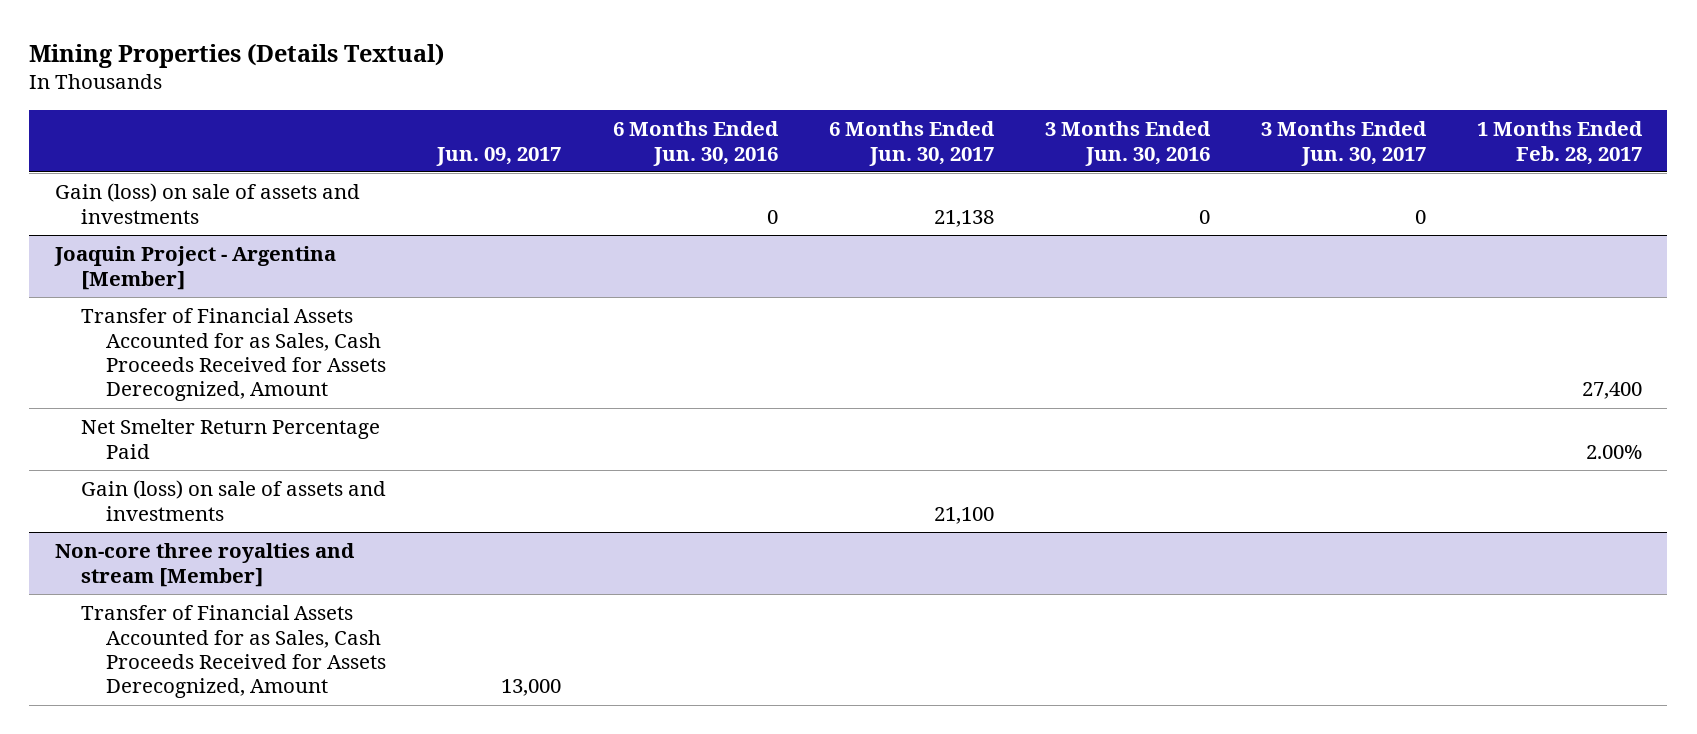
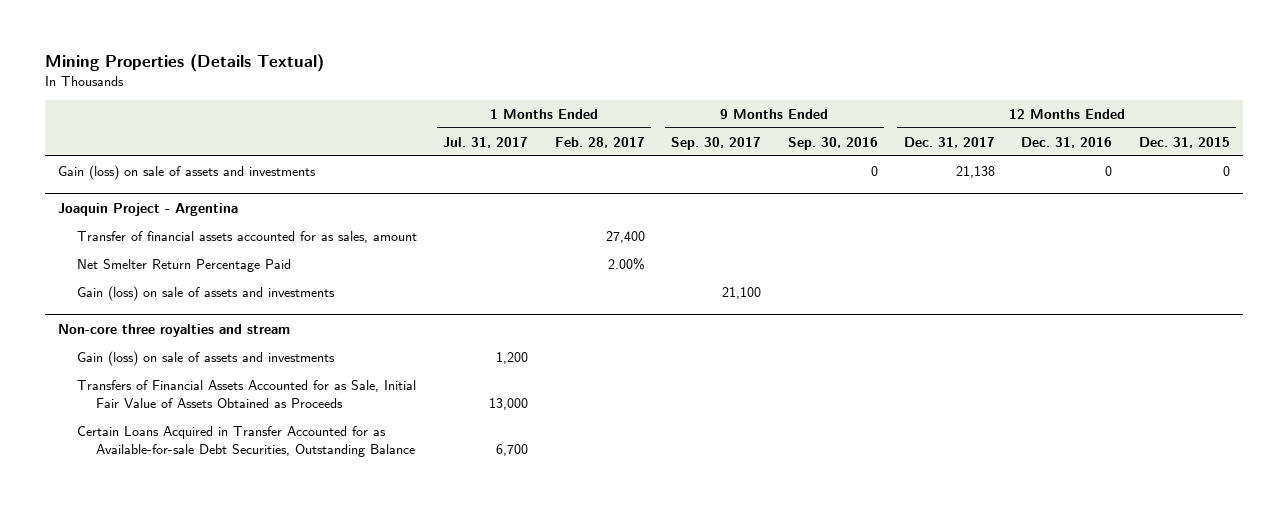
- | Jun. 09, 2017 | 6 Months Ended Jun. 30, 2016 | 6 Months Ended Jun. 30, 2017 | 3 Months Ended Jun. 30, 2016 | 3 Months Ended Jun. 30, 2017 | 1 Months Ended Feb. 28, 2017
+ | 1 Months Ended Jul. 31, 2017 | 1 Months Ended Feb. 28, 2017 | 9 Months Ended Sep. 30, 2017 | 9 Months Ended Sep. 30, 2016 | 12 Months Ended Dec. 31, 2017 | 12 Months Ended Dec. 31, 2016 | 12 Months Ended Dec. 31, 2015
- Joaquin Project - Argentina [Member]
- Transfer of Financial Assets Accounted for as Sales, Cash Proceeds Received for Assets Derecognized, Amount | | | | | | 27,400
+ Joaquin Project - Argentina
+ Transfer of financial assets accounted for as sales, amount | | 27,400 | | | | |
- Non-core three royalties and stream [Member]
- Transfer of Financial Assets Accounted for as Sales, Cash Proceeds Received for Assets Derecognized, Amount | 13,000 | | | | |
+ Non-core three royalties and stream
+ Gain (loss) on sale of assets and investments | 1,200 | | | | | |
+ Transfers of Financial Assets Accounted for as Sale, Initial Fair Value of Assets Obtained as Proceeds | 13,000 | | | | | |
+ Certain Loans Acquired in Transfer Accounted for as Available-for-sale Debt Securities, Outstanding Balance | 6,700 | | | | | |

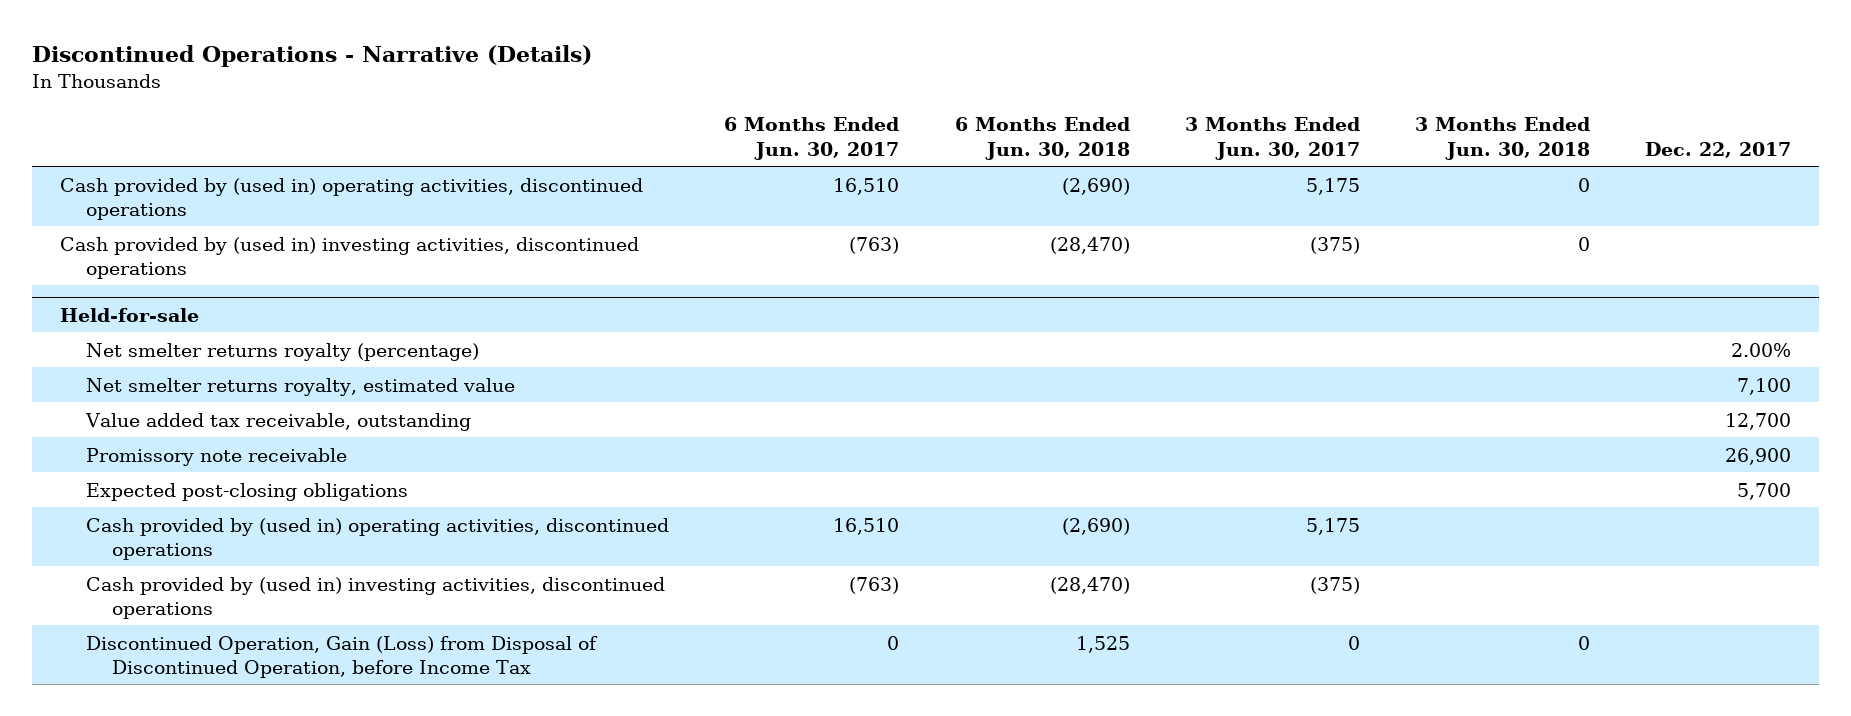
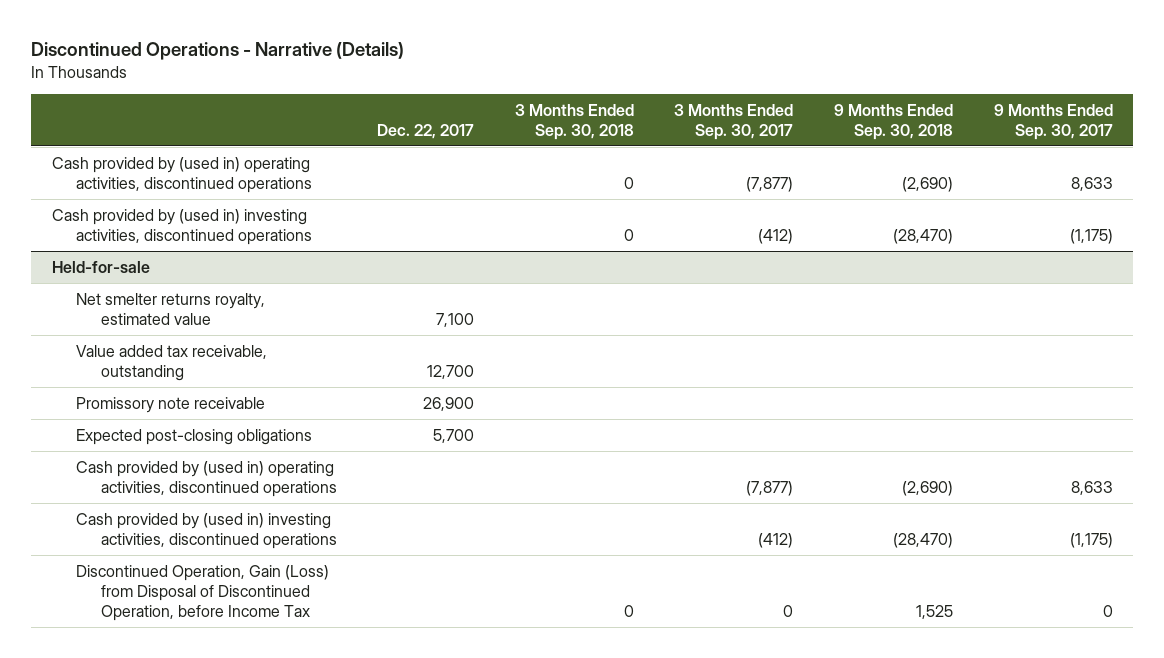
- | 6 Months Ended Jun. 30, 2017 | 6 Months Ended Jun. 30, 2018 | 3 Months Ended Jun. 30, 2017 | 3 Months Ended Jun. 30, 2018 | Dec. 22, 2017
+ | Dec. 22, 2017 | 3 Months Ended Sep. 30, 2018 | 3 Months Ended Sep. 30, 2017 | 9 Months Ended Sep. 30, 2018 | 9 Months Ended Sep. 30, 2017
@ Held-for-sale
- Net smelter returns royalty (percentage) | | | | | 2.00%

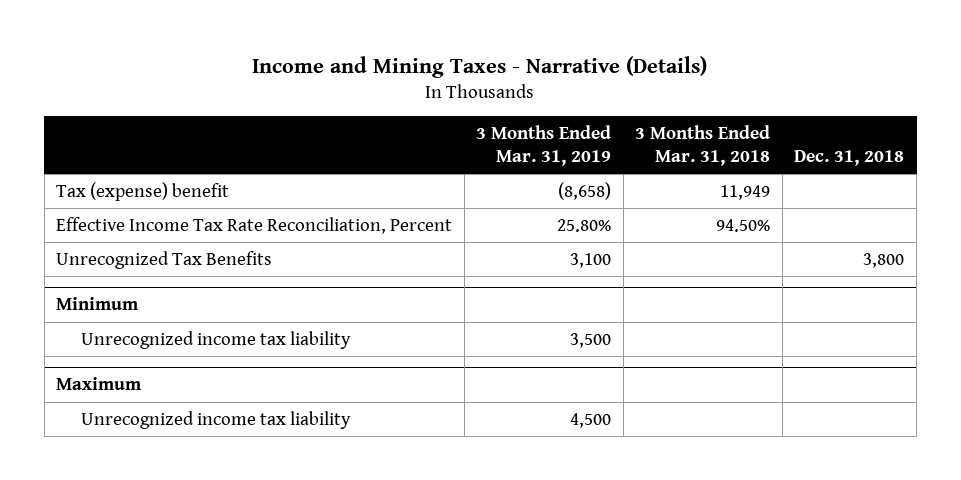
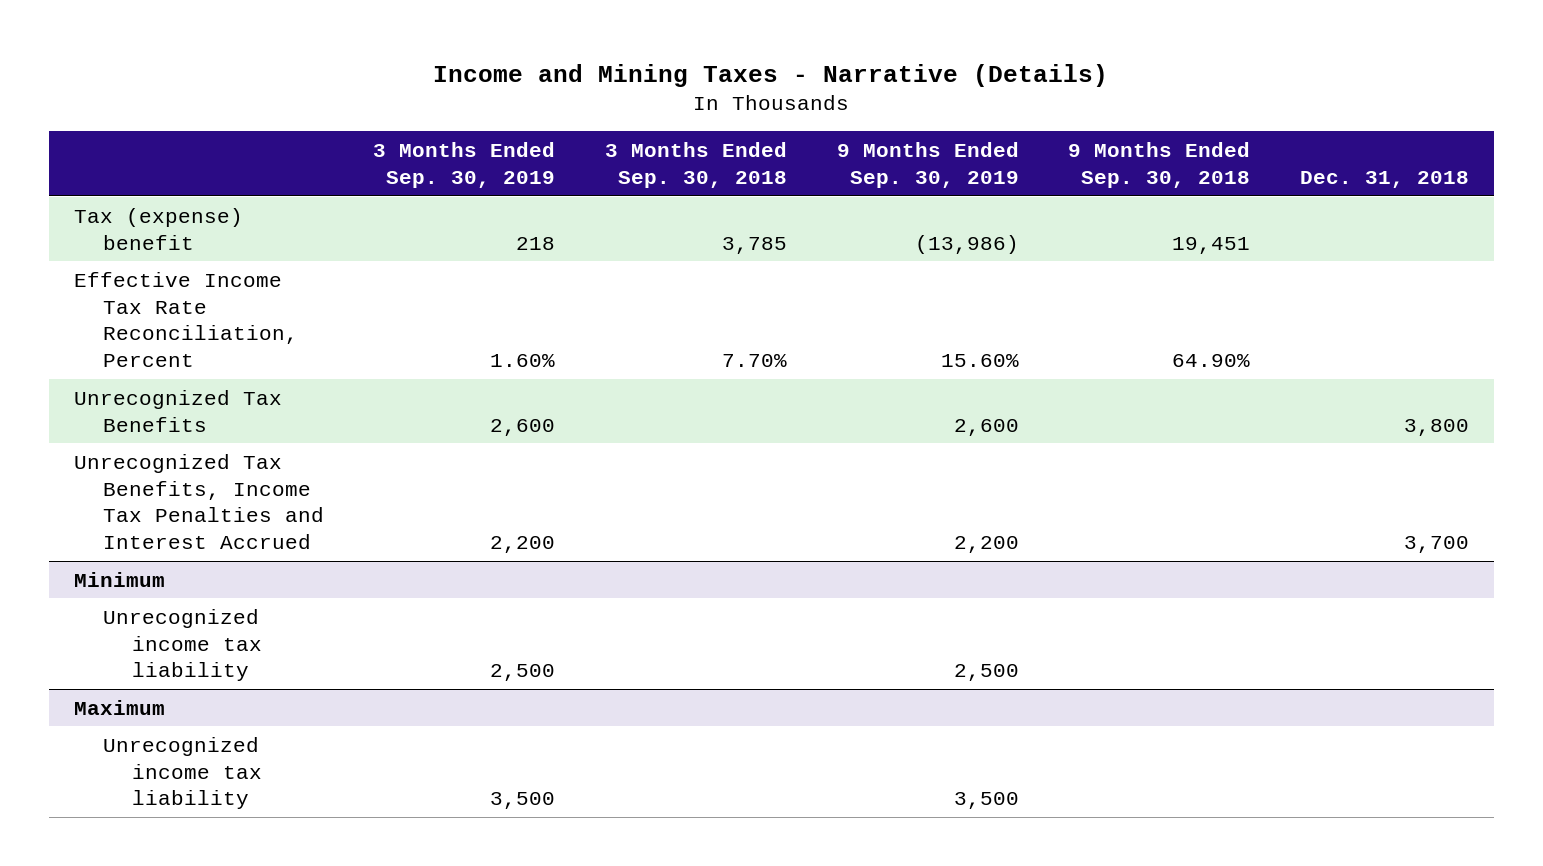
- | 3 Months Ended Mar. 31, 2019 | 3 Months Ended Mar. 31, 2018 | Dec. 31, 2018
+ | 3 Months Ended Sep. 30, 2019 | 3 Months Ended Sep. 30, 2018 | 9 Months Ended Sep. 30, 2019 | 9 Months Ended Sep. 30, 2018 | Dec. 31, 2018
+ Unrecognized Tax Benefits, Income Tax Penalties and Interest Accrued | 2,200 | | 2,200 | | 3,700

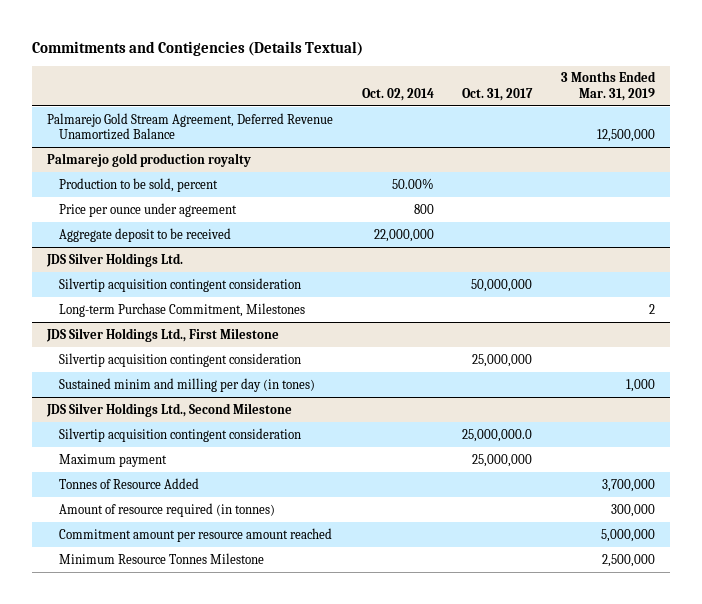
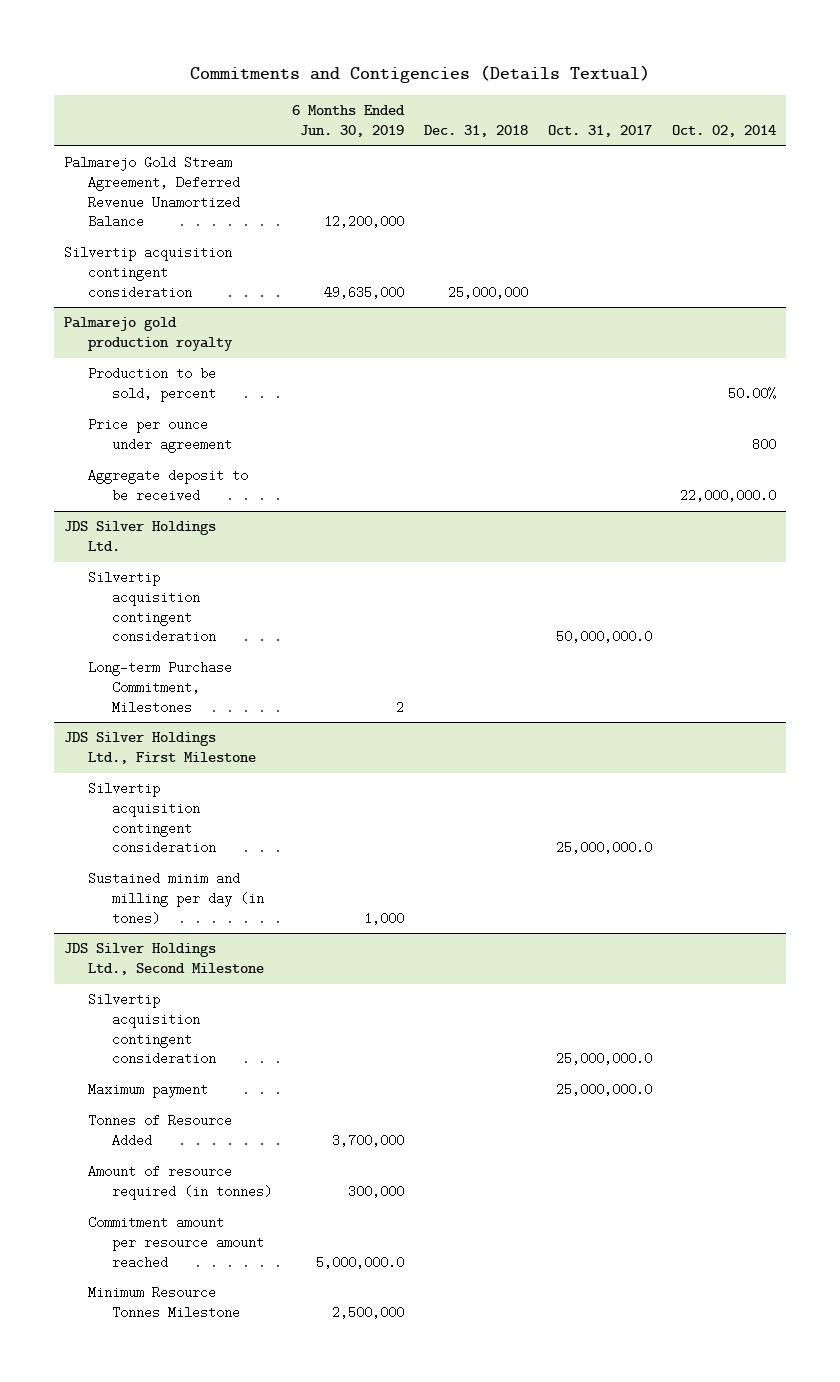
- | Oct. 02, 2014 | Oct. 31, 2017 | 3 Months Ended Mar. 31, 2019
+ | 6 Months Ended Jun. 30, 2019 | Dec. 31, 2018 | Oct. 31, 2017 | Oct. 02, 2014
+ Silvertip acquisition contingent consideration | 49,635,000 | 25,000,000 | |
@ Palmarejo gold production royalty
- Aggregate deposit to be received | 22,000,000 | |
+ Aggregate deposit to be received | | | | 22,000,000.0
@ JDS Silver Holdings Ltd.
- Silvertip acquisition contingent consideration | | 50,000,000 |
+ Silvertip acquisition contingent consideration | | | 50,000,000.0 |
@ JDS Silver Holdings Ltd., First Milestone
- Silvertip acquisition contingent consideration | | 25,000,000 |
+ Silvertip acquisition contingent consideration | | | 25,000,000.0 |
@ JDS Silver Holdings Ltd., Second Milestone
- Maximum payment | | 25,000,000 |
+ Maximum payment | | | 25,000,000.0 |

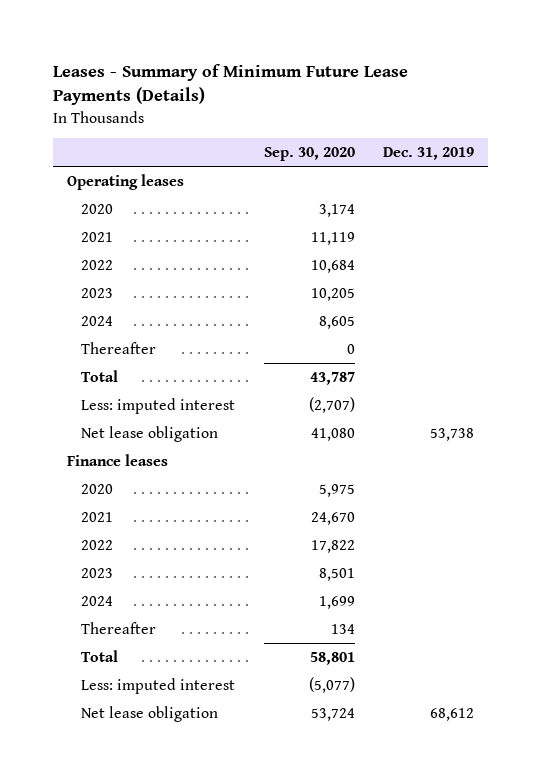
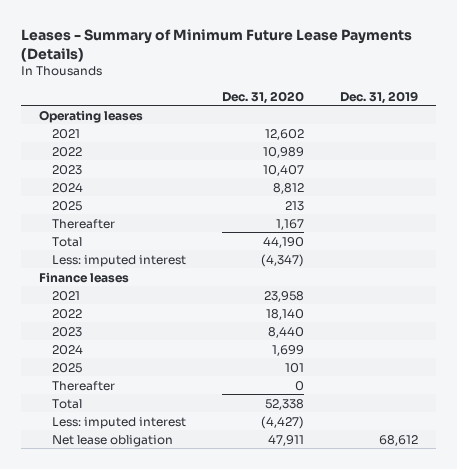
- | Sep. 30, 2020 | Dec. 31, 2019
+ | Dec. 31, 2020 | Dec. 31, 2019
- 2020 | 3,174 |
+ 2025 | 213 |
- Net lease obligation | 41,080 | 53,738
- 2020 | 5,975 |
+ 2025 | 101 |

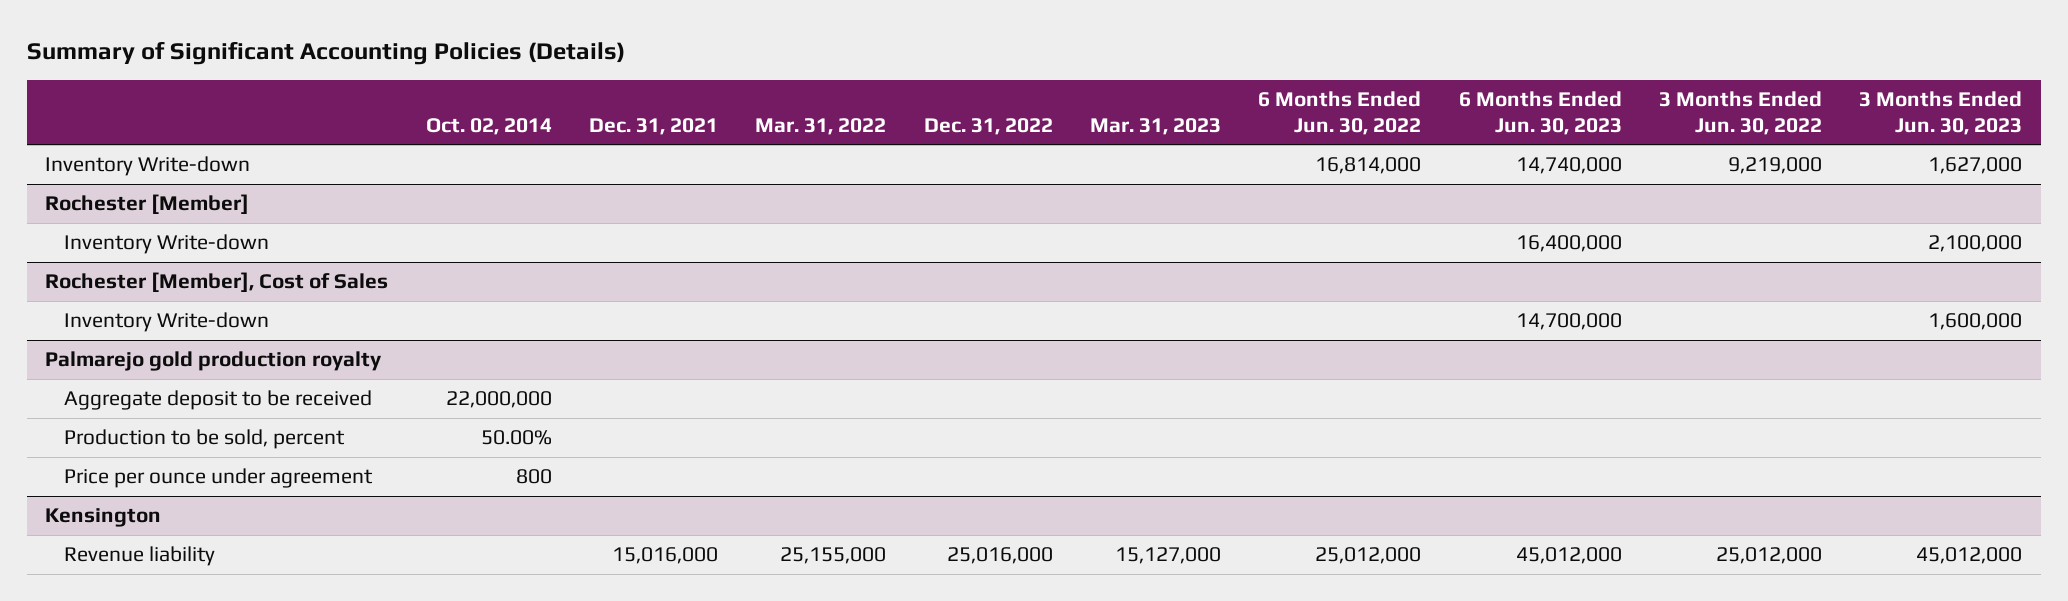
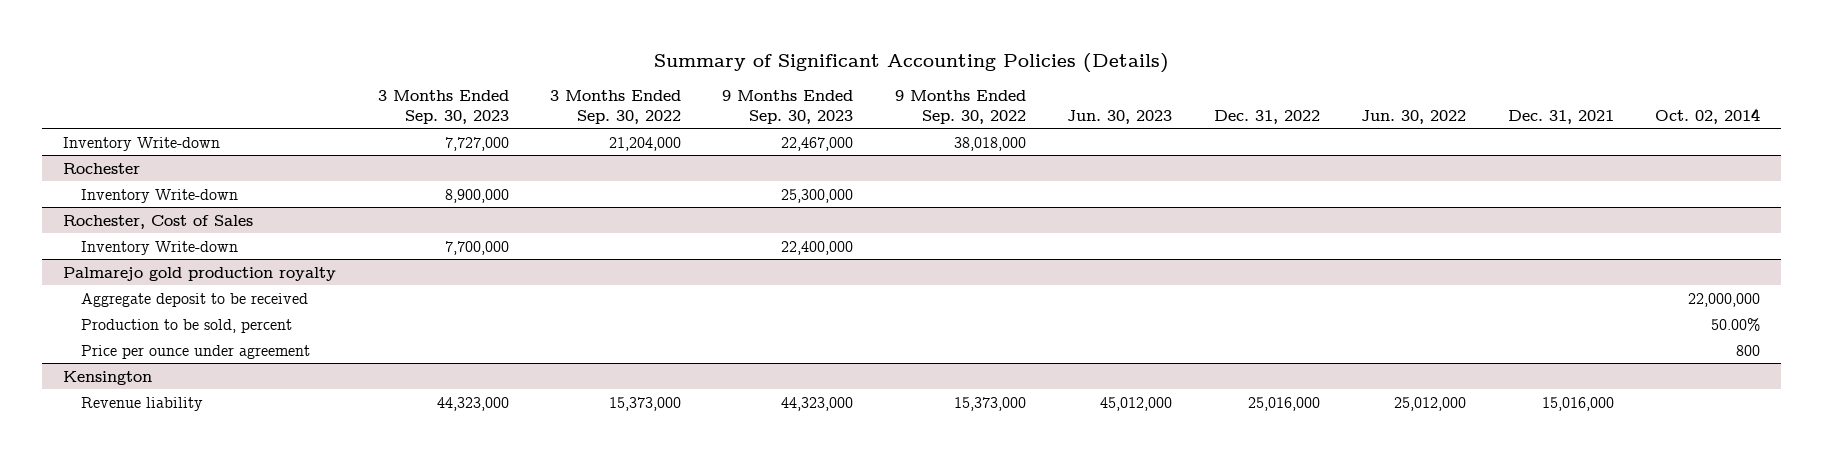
- | Oct. 02, 2014 | Dec. 31, 2021 | Mar. 31, 2022 | Dec. 31, 2022 | Mar. 31, 2023 | 6 Months Ended Jun. 30, 2022 | 6 Months Ended Jun. 30, 2023 | 3 Months Ended Jun. 30, 2022 | 3 Months Ended Jun. 30, 2023
+ | 3 Months Ended Sep. 30, 2023 | 3 Months Ended Sep. 30, 2022 | 9 Months Ended Sep. 30, 2023 | 9 Months Ended Sep. 30, 2022 | Jun. 30, 2023 | Dec. 31, 2022 | Jun. 30, 2022 | Dec. 31, 2021 | Oct. 02, 2014
- Rochester [Member]
+ Rochester
- Rochester [Member], Cost of Sales
+ Rochester, Cost of Sales

